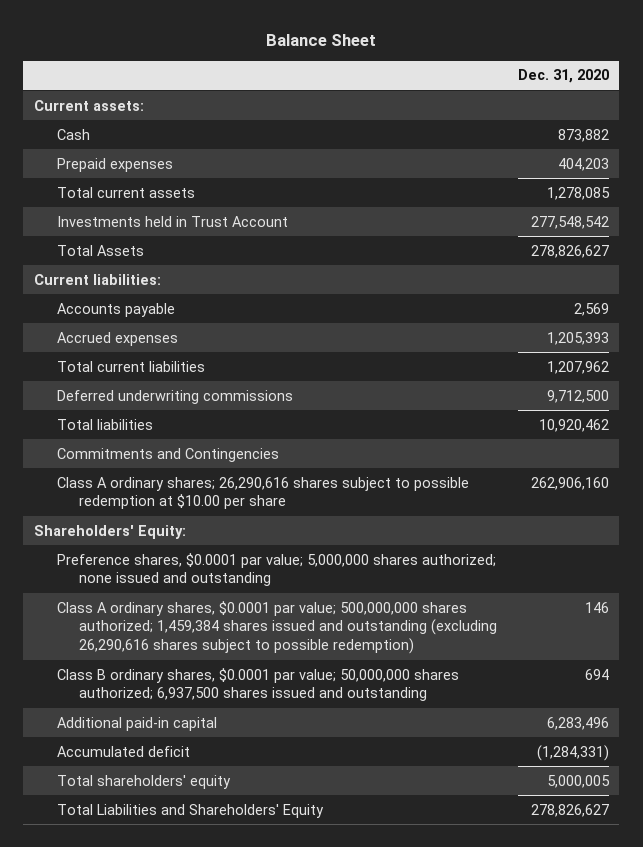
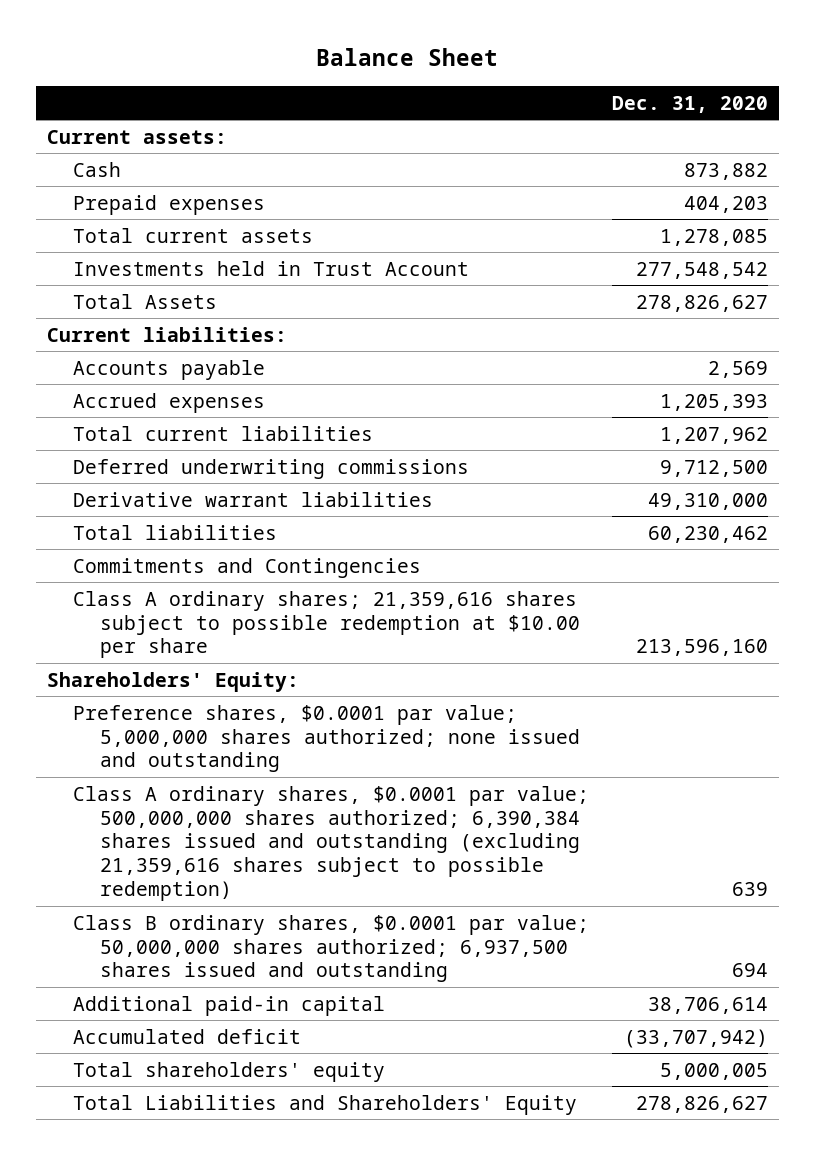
- Total liabilities | 10,920,462
+ Derivative warrant liabilities | 49,310,000
+ Total liabilities | 60,230,462
- Class A ordinary shares; 26,290,616 shares subject to possible redemption at $10.00 per share | 262,906,160
+ Class A ordinary shares; 21,359,616 shares subject to possible redemption at $10.00 per share | 213,596,160
- Class A ordinary shares, $0.0001 par value; 500,000,000 shares authorized; 1,459,384 shares issued and outstanding (excluding 26,290,616 shares subject to possible redemption) | 146
+ Class A ordinary shares, $0.0001 par value; 500,000,000 shares authorized; 6,390,384 shares issued and outstanding (excluding 21,359,616 shares subject to possible redemption) | 639
- Additional paid-in capital | 6,283,496
- Accumulated deficit | (1,284,331)
+ Additional paid-in capital | 38,706,614
+ Accumulated deficit | (33,707,942)

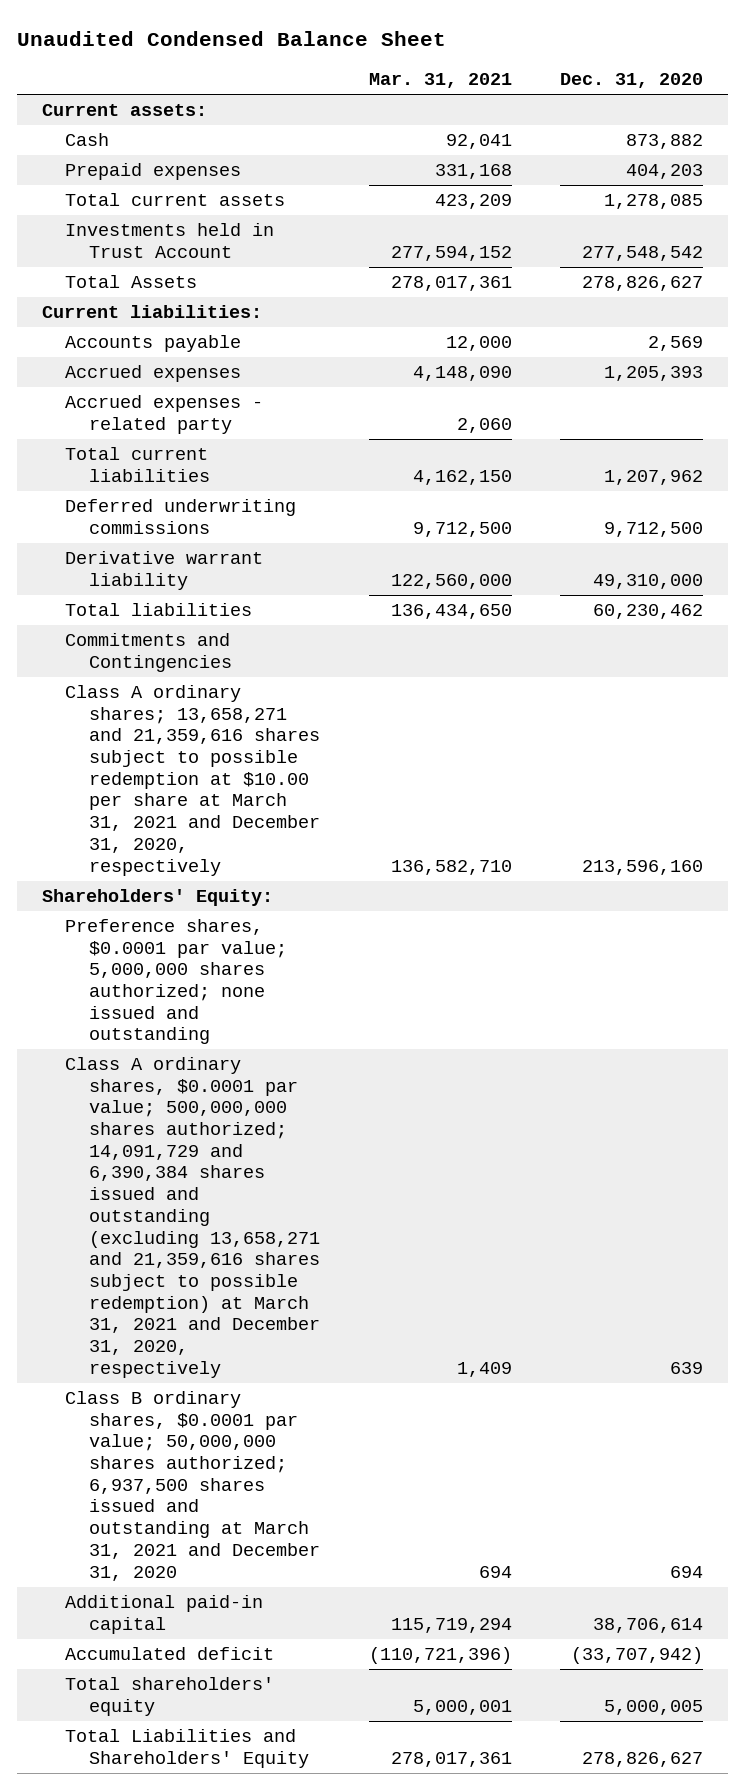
- Balance Sheet
+ Unaudited Condensed Balance Sheet
- | Dec. 31, 2020
+ | Mar. 31, 2021 | Dec. 31, 2020
+ Accrued expenses - related party | 2,060 |
- Derivative warrant liabilities | 49,310,000
+ Derivative warrant liability | 122,560,000 | 49,310,000
- Class A ordinary shares; 21,359,616 shares subject to possible redemption at $10.00 per share | 213,596,160
+ Class A ordinary shares; 13,658,271 and 21,359,616 shares subject to possible redemption at $10.00 per share at March 31, 2021 and December 31, 2020, respectively | 136,582,710 | 213,596,160
- Class A ordinary shares, $0.0001 par value; 500,000,000 shares authorized; 6,390,384 shares issued and outstanding (excluding 21,359,616 shares subject to possible redemption) | 639
- Class B ordinary shares, $0.0001 par value; 50,000,000 shares authorized; 6,937,500 shares issued and outstanding | 694
+ Class A ordinary shares, $0.0001 par value; 500,000,000 shares authorized; 14,091,729 and 6,390,384 shares issued and outstanding (excluding 13,658,271 and 21,359,616 shares subject to possible redemption) at March 31, 2021 and December 31, 2020, respectively | 1,409 | 639
+ Class B ordinary shares, $0.0001 par value; 50,000,000 shares authorized; 6,937,500 shares issued and outstanding at March 31, 2021 and December 31, 2020 | 694 | 694

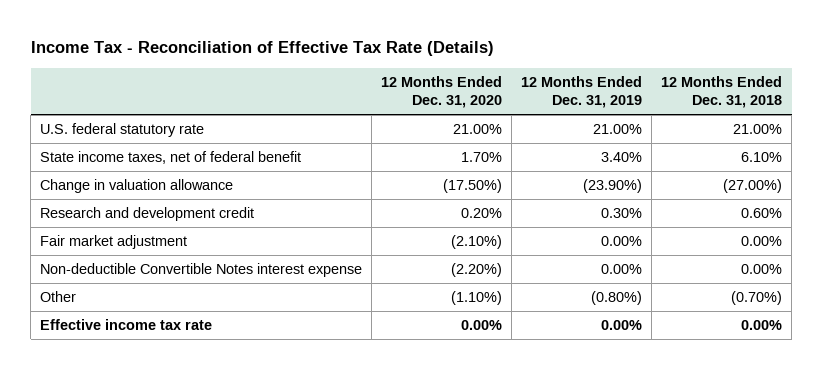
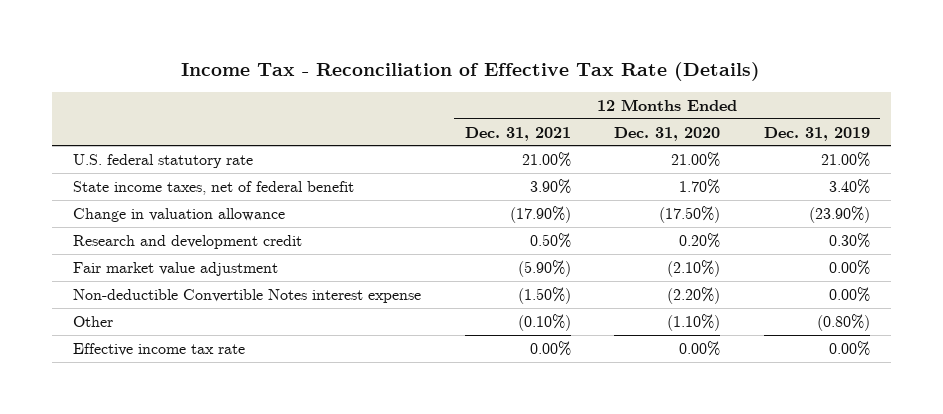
- | 12 Months Ended Dec. 31, 2020 | 12 Months Ended Dec. 31, 2019 | 12 Months Ended Dec. 31, 2018
+ | 12 Months Ended Dec. 31, 2021 | 12 Months Ended Dec. 31, 2020 | 12 Months Ended Dec. 31, 2019
- Fair market adjustment | (2.10%) | 0.00% | 0.00%
+ Fair market value adjustment | (5.90%) | (2.10%) | 0.00%

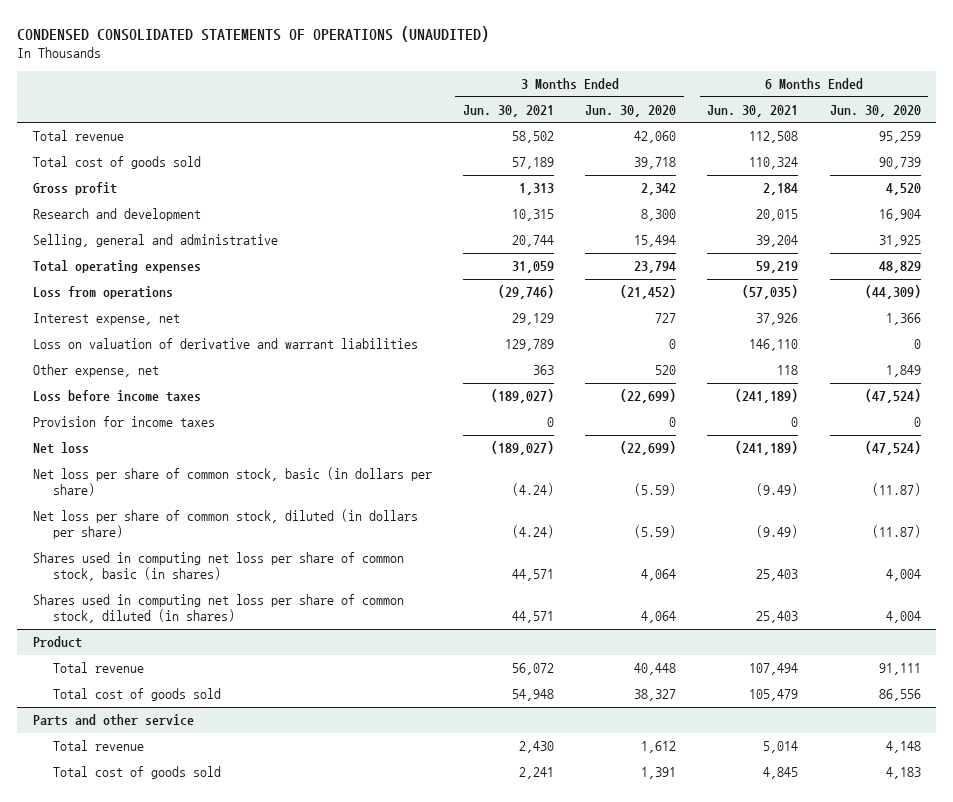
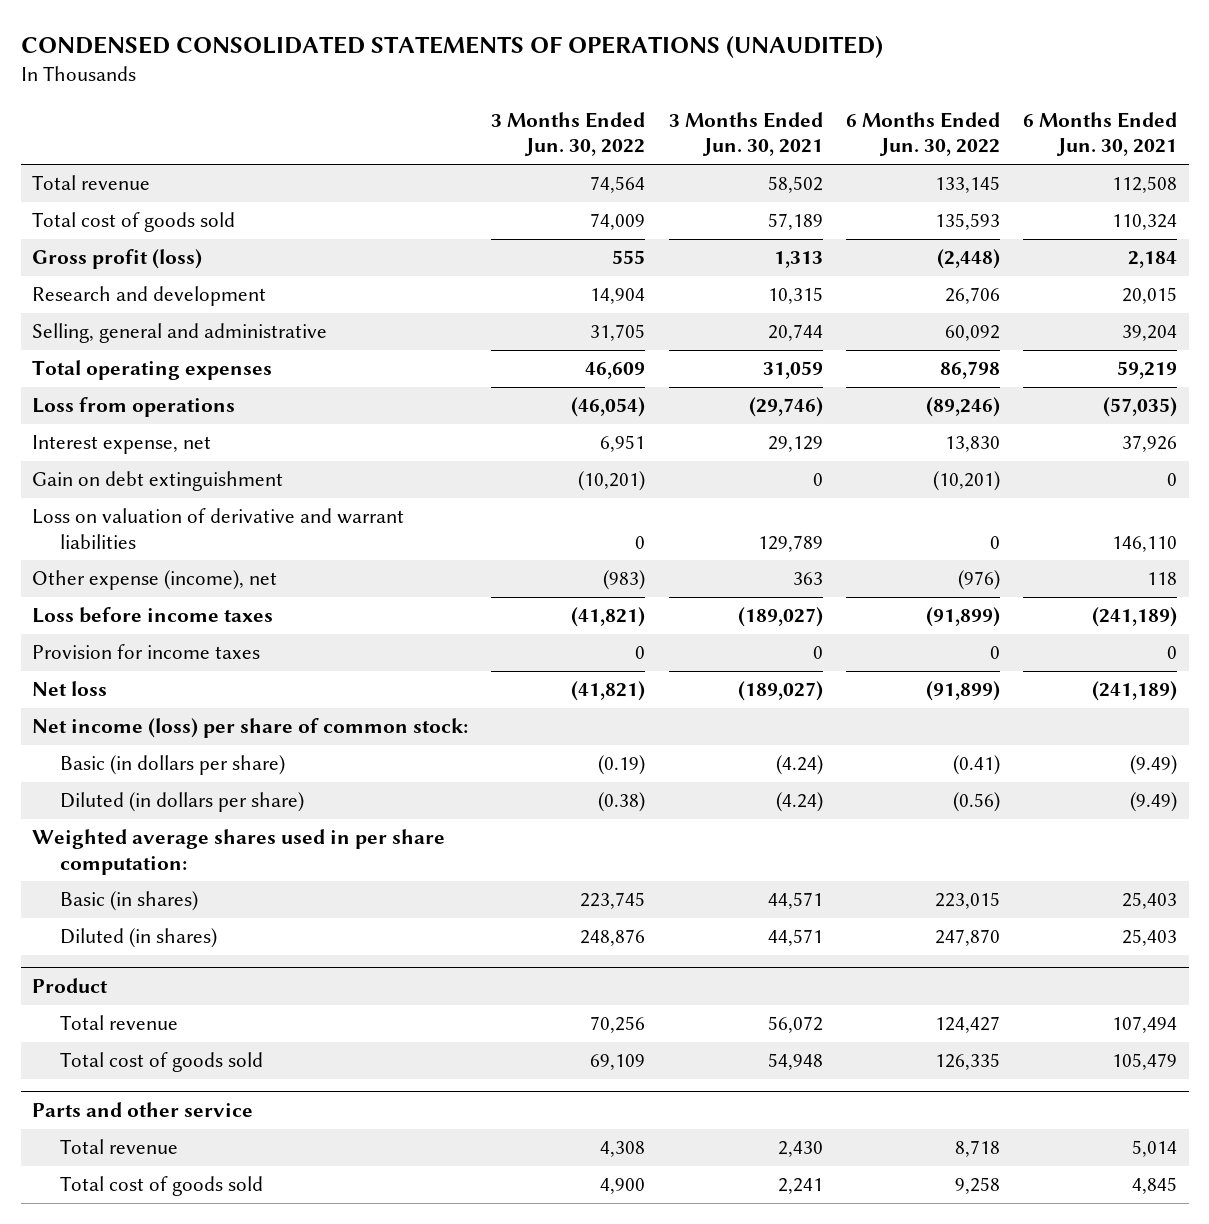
- | 3 Months Ended Jun. 30, 2021 | 3 Months Ended Jun. 30, 2020 | 6 Months Ended Jun. 30, 2021 | 6 Months Ended Jun. 30, 2020
+ | 3 Months Ended Jun. 30, 2022 | 3 Months Ended Jun. 30, 2021 | 6 Months Ended Jun. 30, 2022 | 6 Months Ended Jun. 30, 2021
- Gross profit | 1,313 | 2,342 | 2,184 | 4,520
+ Gross profit (loss) | 555 | 1,313 | (2,448) | 2,184
+ Gain on debt extinguishment | (10,201) | 0 | (10,201) | 0
- Other expense, net | 363 | 520 | 118 | 1,849
+ Other expense (income), net | (983) | 363 | (976) | 118
- Net loss per share of common stock, basic (in dollars per share) | (4.24) | (5.59) | (9.49) | (11.87)
- Net loss per share of common stock, diluted (in dollars per share) | (4.24) | (5.59) | (9.49) | (11.87)
- Shares used in computing net loss per share of common stock, basic (in shares) | 44,571 | 4,064 | 25,403 | 4,004
- Shares used in computing net loss per share of common stock, diluted (in shares) | 44,571 | 4,064 | 25,403 | 4,004
+ Net income (loss) per share of common stock:
+ Basic (in dollars per share) | (0.19) | (4.24) | (0.41) | (9.49)
+ Diluted (in dollars per share) | (0.38) | (4.24) | (0.56) | (9.49)
+ Weighted average shares used in per share computation:
+ Basic (in shares) | 223,745 | 44,571 | 223,015 | 25,403
+ Diluted (in shares) | 248,876 | 44,571 | 247,870 | 25,403

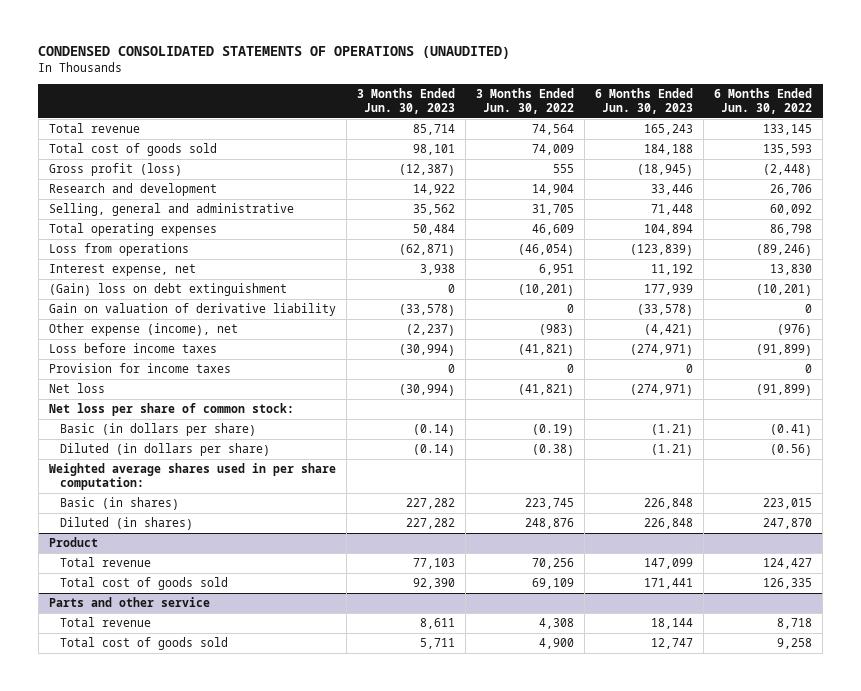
- | 3 Months Ended Jun. 30, 2022 | 3 Months Ended Jun. 30, 2021 | 6 Months Ended Jun. 30, 2022 | 6 Months Ended Jun. 30, 2021
+ | 3 Months Ended Jun. 30, 2023 | 3 Months Ended Jun. 30, 2022 | 6 Months Ended Jun. 30, 2023 | 6 Months Ended Jun. 30, 2022
- Gain on debt extinguishment | (10,201) | 0 | (10,201) | 0
- Loss on valuation of derivative and warrant liabilities | 0 | 129,789 | 0 | 146,110
+ (Gain) loss on debt extinguishment | 0 | (10,201) | 177,939 | (10,201)
+ Gain on valuation of derivative liability | (33,578) | 0 | (33,578) | 0
- Net income (loss) per share of common stock:
+ Net loss per share of common stock:

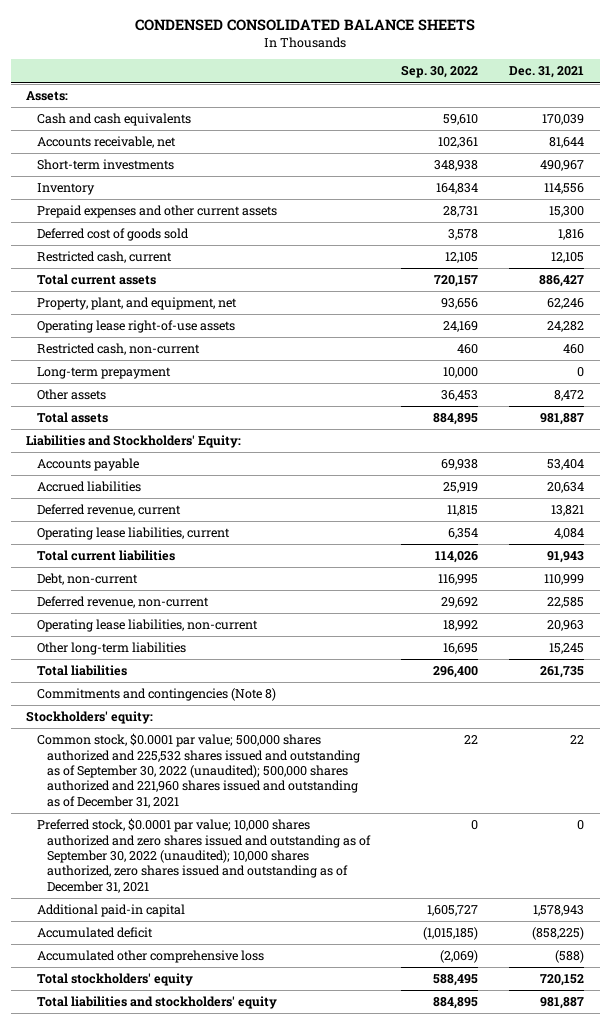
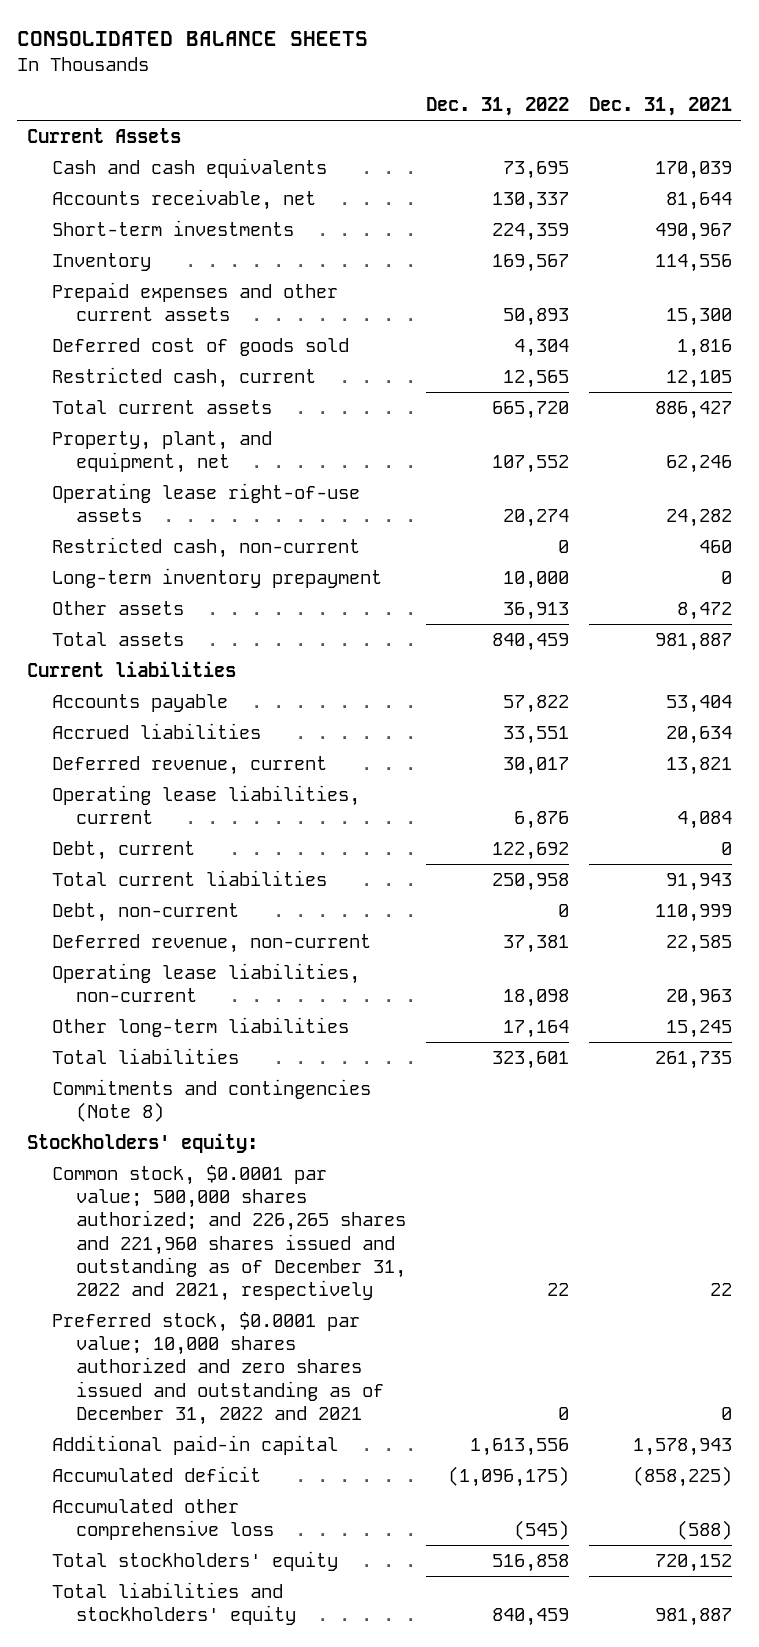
- CONDENSED CONSOLIDATED BALANCE SHEETS
+ CONSOLIDATED BALANCE SHEETS
- | Sep. 30, 2022 | Dec. 31, 2021
+ | Dec. 31, 2022 | Dec. 31, 2021
- Assets:
+ Current Assets
- Long-term prepayment | 10,000 | 0
+ Long-term inventory prepayment | 10,000 | 0
- Liabilities and Stockholders' Equity:
+ Current liabilities
+ Debt, current | 122,692 | 0
- Common stock, $0.0001 par value; 500,000 shares authorized and 225,532 shares issued and outstanding as of September 30, 2022 (unaudited); 500,000 shares authorized and 221,960 shares issued and outstanding as of December 31, 2021 | 22 | 22
- Preferred stock, $0.0001 par value; 10,000 shares authorized and zero shares issued and outstanding as of September 30, 2022 (unaudited); 10,000 shares authorized, zero shares issued and outstanding as of December 31, 2021 | 0 | 0
+ Common stock, $0.0001 par value; 500,000 shares authorized; and 226,265 shares and 221,960 shares issued and outstanding as of December 31, 2022 and 2021, respectively | 22 | 22
+ Preferred stock, $0.0001 par value; 10,000 shares authorized and zero shares issued and outstanding as of December 31, 2022 and 2021 | 0 | 0

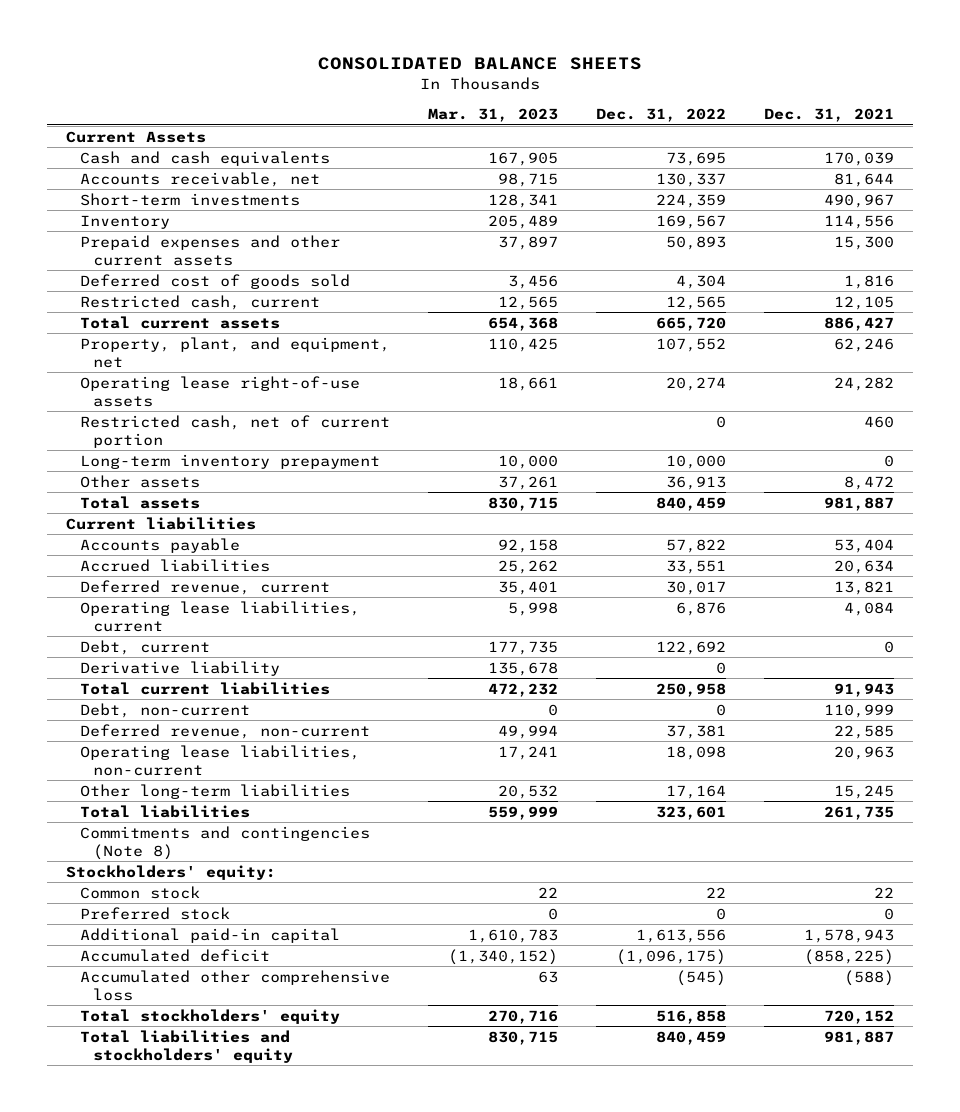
- | Dec. 31, 2022 | Dec. 31, 2021
+ | Mar. 31, 2023 | Dec. 31, 2022 | Dec. 31, 2021
- Restricted cash, non-current | 0 | 460
+ Restricted cash, net of current portion | | 0 | 460
+ Derivative liability | 135,678 | 0 |
- Common stock, $0.0001 par value; 500,000 shares authorized; and 226,265 shares and 221,960 shares issued and outstanding as of December 31, 2022 and 2021, respectively | 22 | 22
- Preferred stock, $0.0001 par value; 10,000 shares authorized and zero shares issued and outstanding as of December 31, 2022 and 2021 | 0 | 0
+ Common stock | 22 | 22 | 22
+ Preferred stock | 0 | 0 | 0

